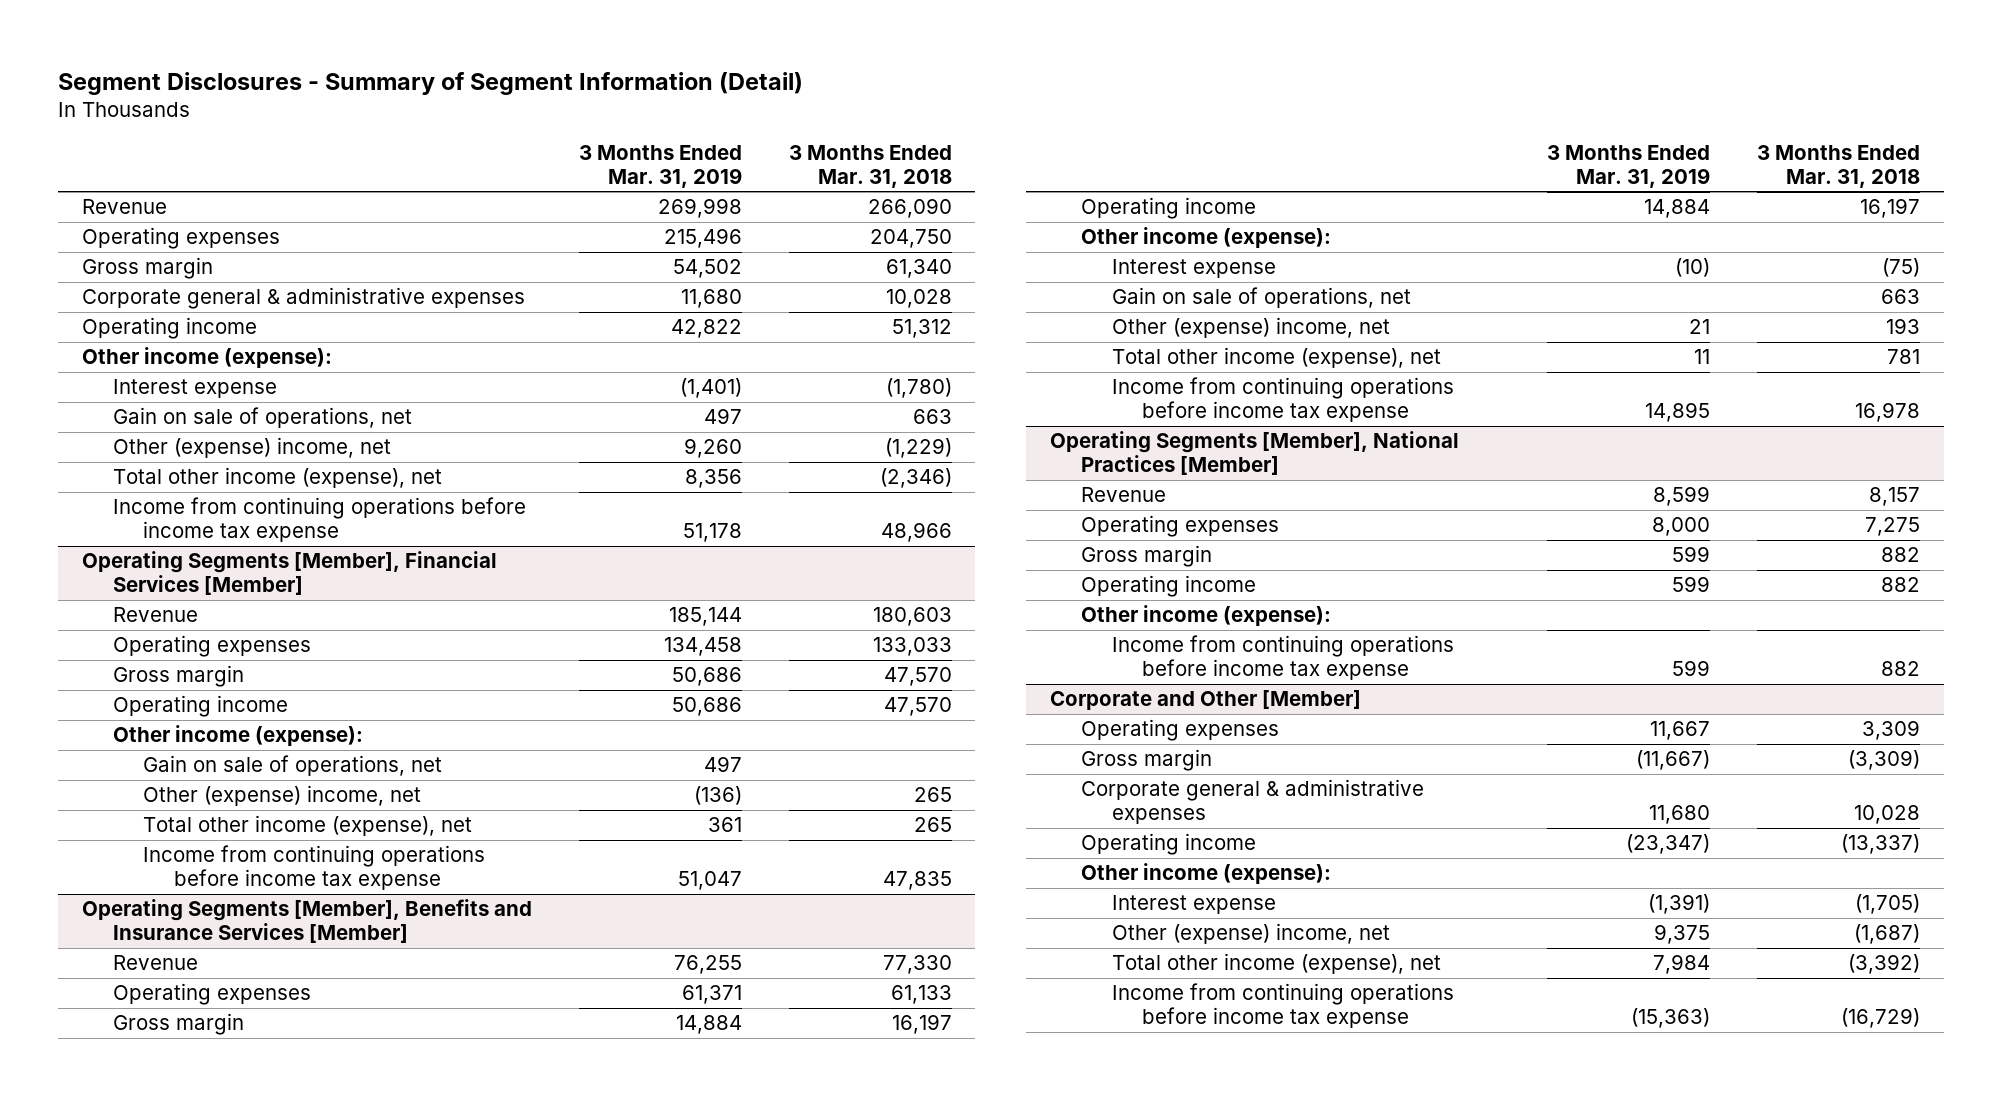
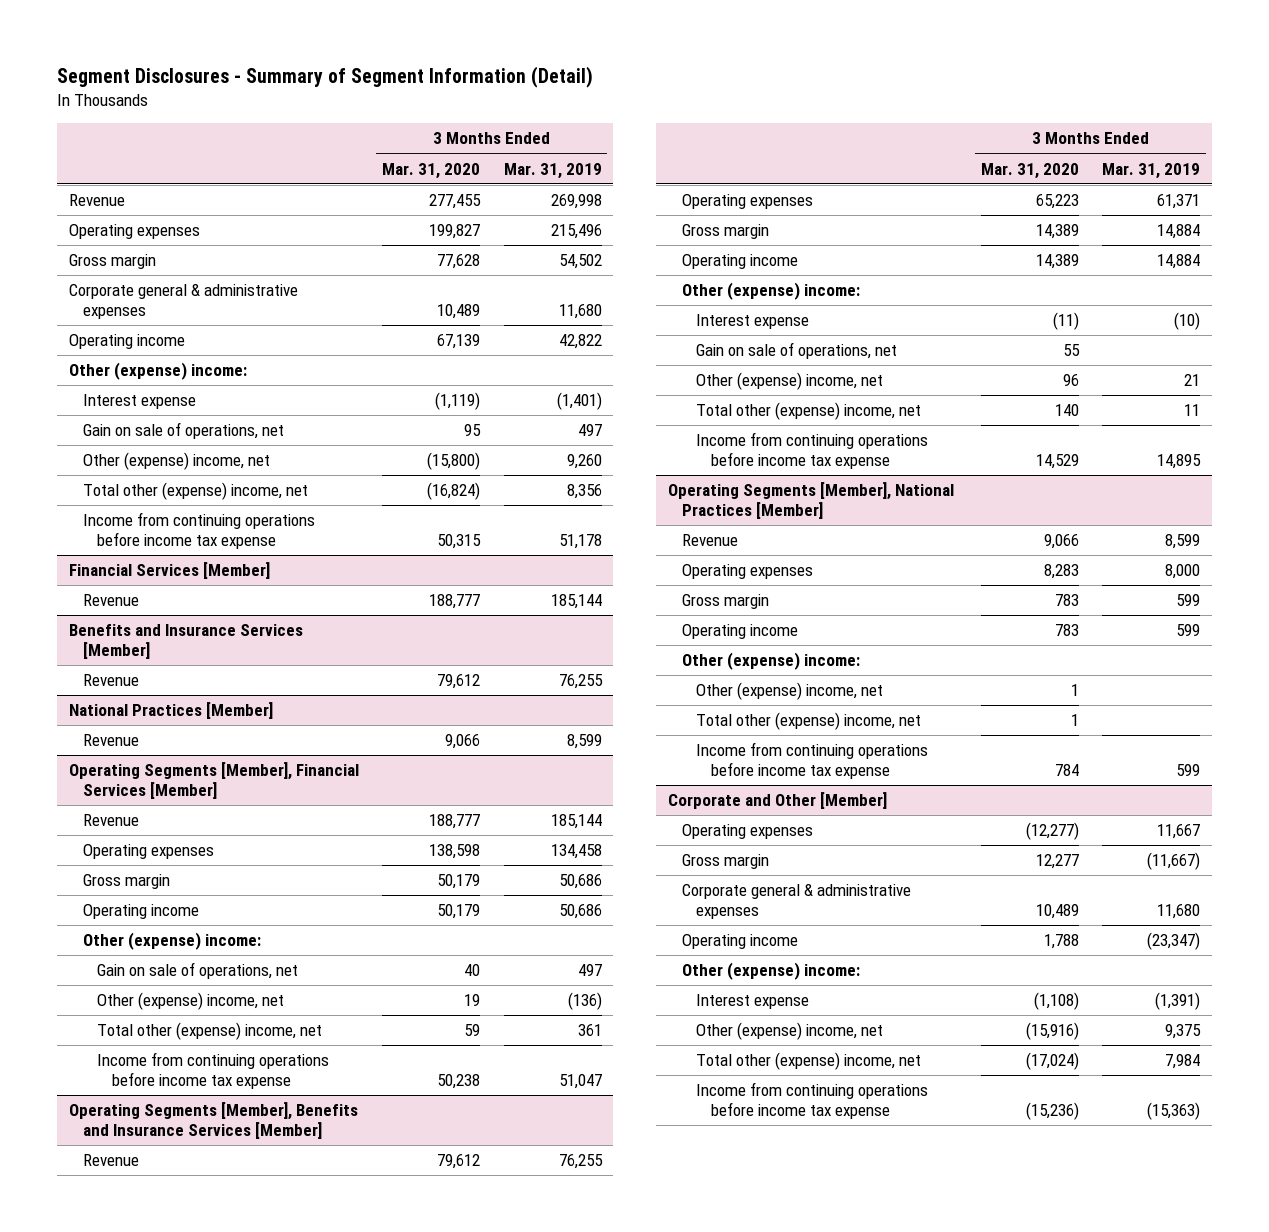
- | 3 Months Ended Mar. 31, 2019 | 3 Months Ended Mar. 31, 2018
+ | 3 Months Ended Mar. 31, 2020 | 3 Months Ended Mar. 31, 2019
- Other income (expense):
+ Other (expense) income:
- Total other income (expense), net | 8,356 | (2,346)
+ Total other (expense) income, net | (16,824) | 8,356
+ Financial Services [Member]
+ Revenue | 188,777 | 185,144
+ Benefits and Insurance Services [Member]
+ Revenue | 79,612 | 76,255
+ National Practices [Member]
+ Revenue | 9,066 | 8,599
@ Operating Segments [Member], Financial Services [Member]
- Other income (expense):
+ Other (expense) income:
- Total other income (expense), net | 361 | 265
+ Total other (expense) income, net | 59 | 361
@ Operating Segments [Member], Benefits and Insurance Services [Member]
- Other income (expense):
+ Other (expense) income:
- Total other income (expense), net | 11 | 781
+ Total other (expense) income, net | 140 | 11
@ Operating Segments [Member], National Practices [Member]
- Other income (expense):
+ Other (expense) income:
+ Other (expense) income, net | 1 |
+ Total other (expense) income, net | 1 |
@ Corporate and Other [Member]
- Other income (expense):
+ Other (expense) income:
- Total other income (expense), net | 7,984 | (3,392)
+ Total other (expense) income, net | (17,024) | 7,984

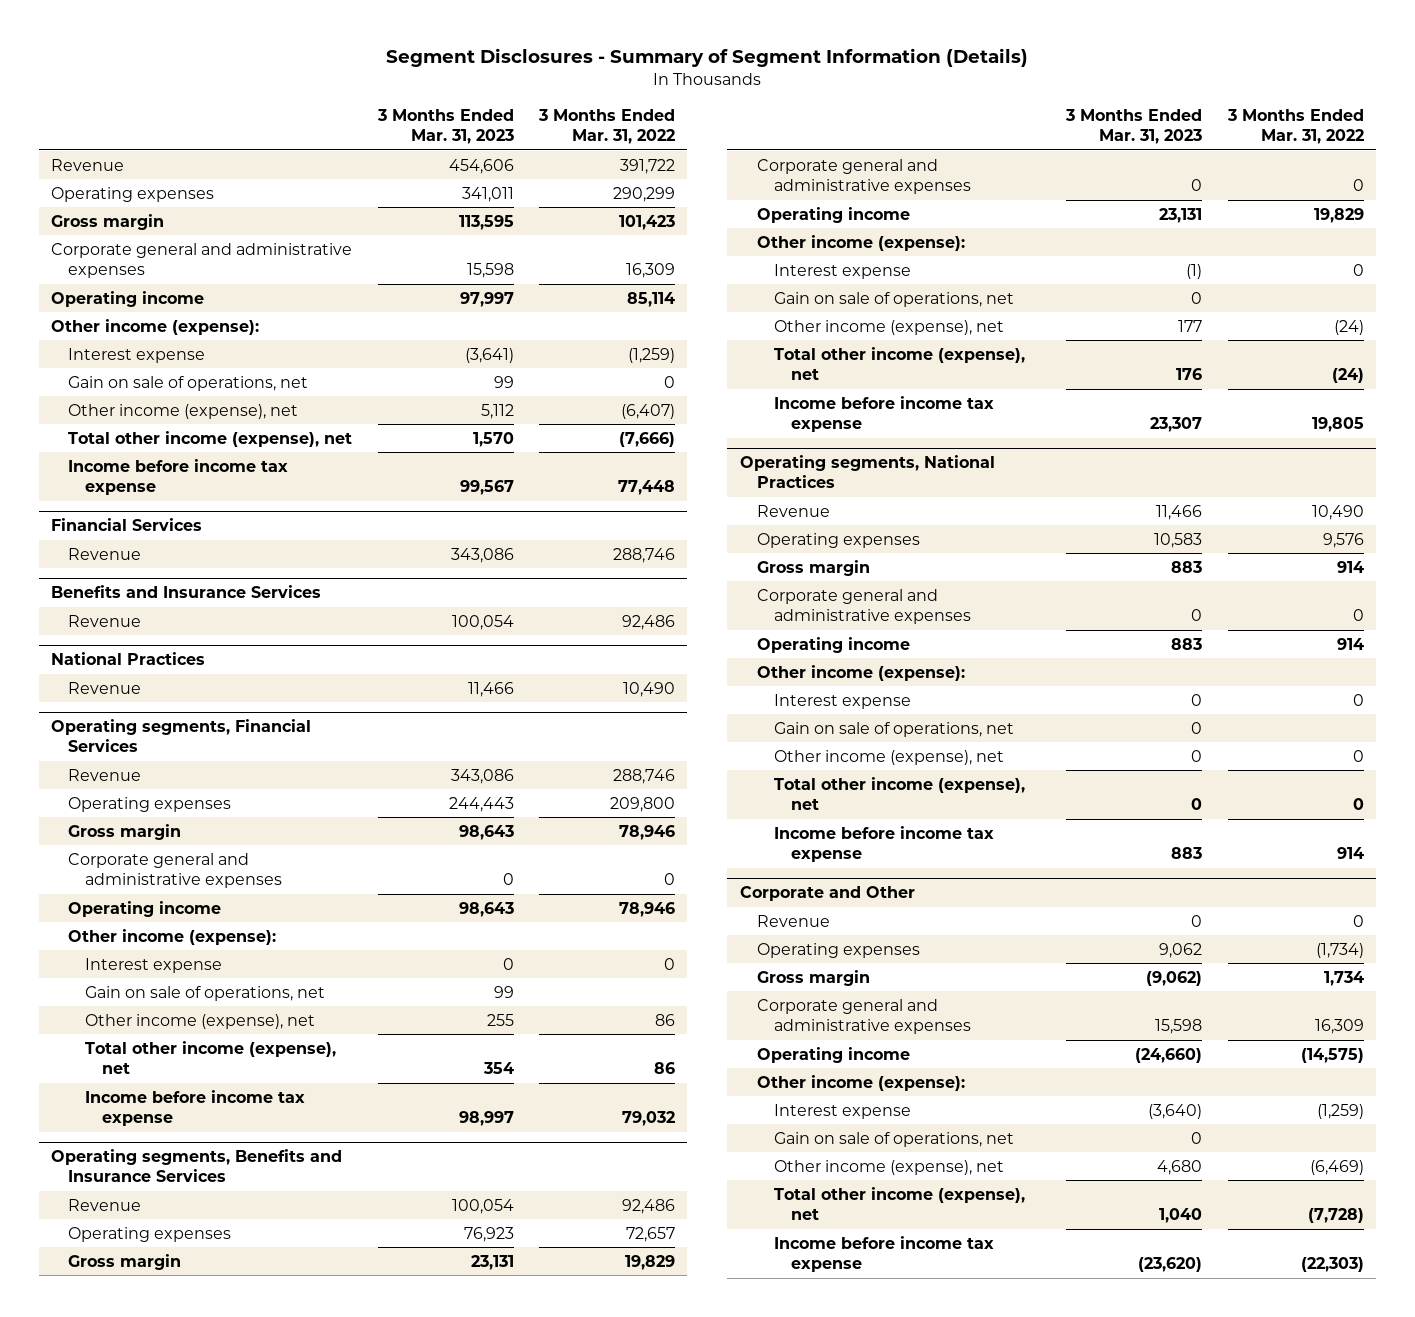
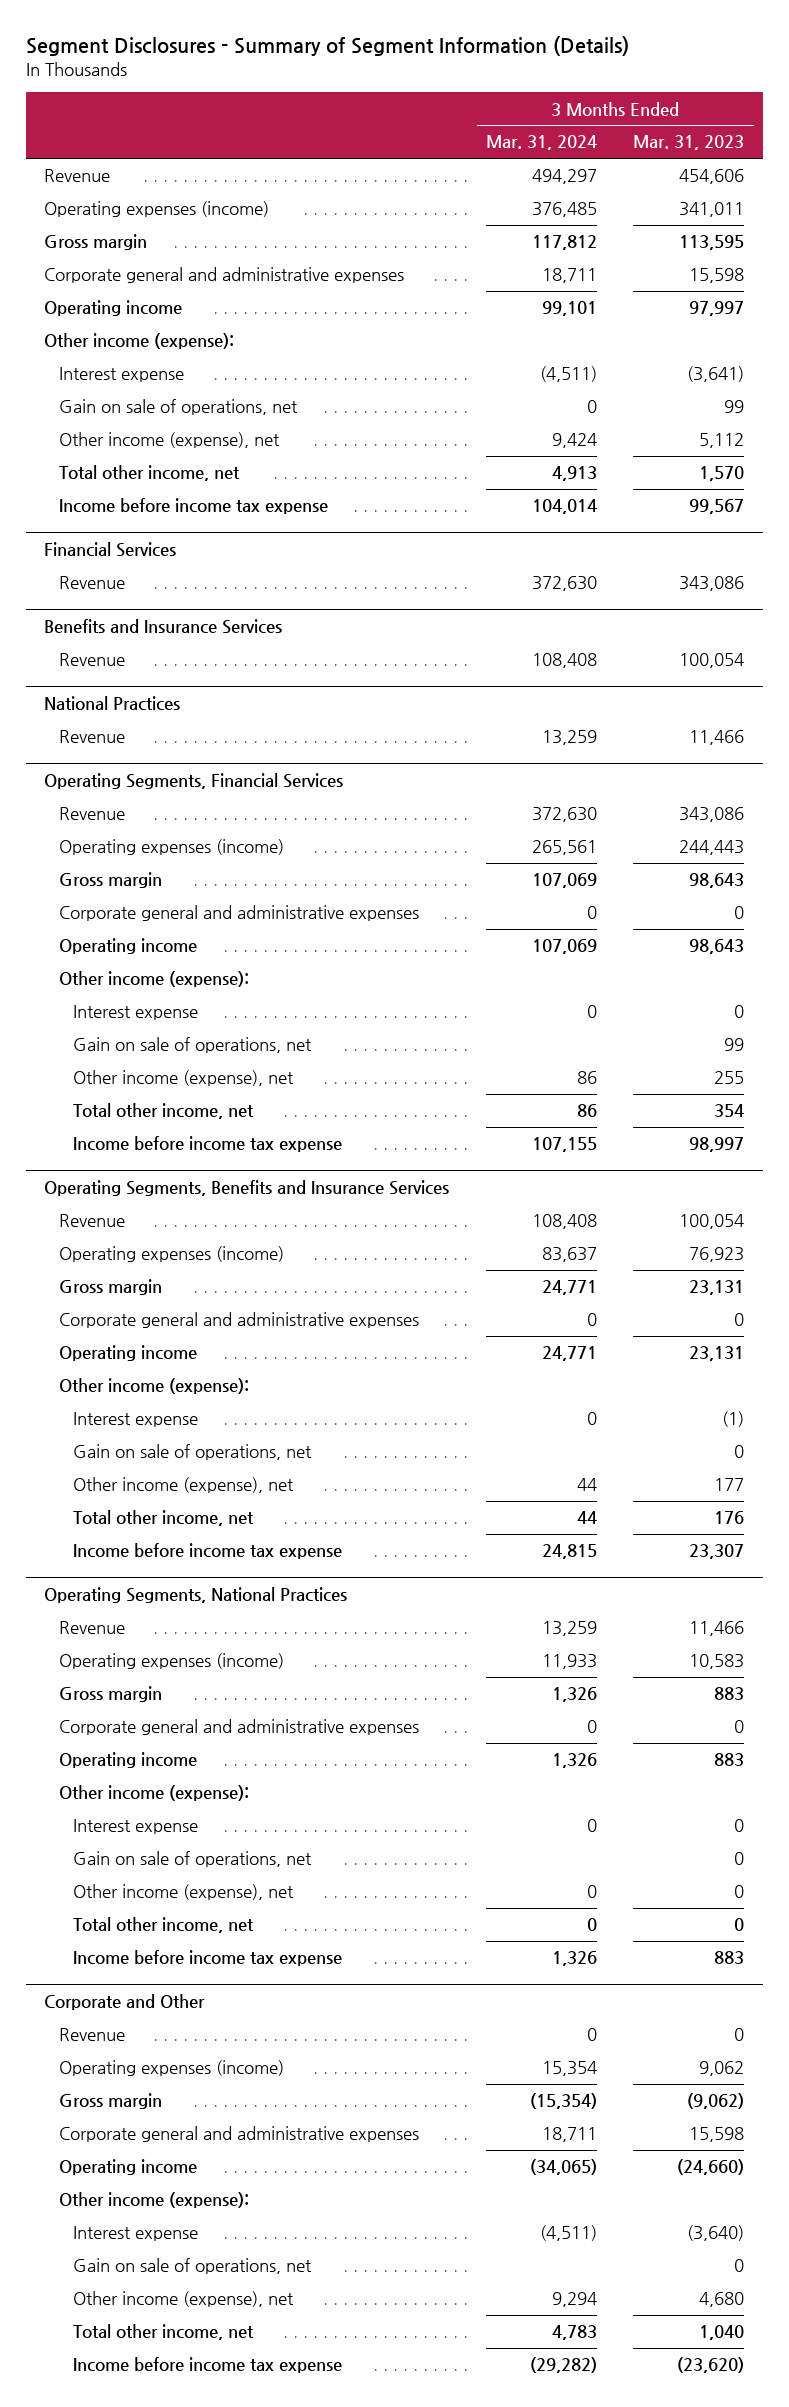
- | 3 Months Ended Mar. 31, 2023 | 3 Months Ended Mar. 31, 2022
+ | 3 Months Ended Mar. 31, 2024 | 3 Months Ended Mar. 31, 2023
- Operating expenses | 341,011 | 290,299
+ Operating expenses (income) | 376,485 | 341,011
- Total other income (expense), net | 1,570 | (7,666)
+ Total other income, net | 4,913 | 1,570
- Operating segments, Financial Services
+ Operating Segments, Financial Services
- Operating expenses | 244,443 | 209,800
+ Operating expenses (income) | 265,561 | 244,443
- Total other income (expense), net | 354 | 86
+ Total other income, net | 86 | 354
- Operating segments, Benefits and Insurance Services
+ Operating Segments, Benefits and Insurance Services
- Operating expenses | 76,923 | 72,657
+ Operating expenses (income) | 83,637 | 76,923
- Total other income (expense), net | 176 | (24)
+ Total other income, net | 44 | 176
- Operating segments, National Practices
+ Operating Segments, National Practices
- Operating expenses | 10,583 | 9,576
+ Operating expenses (income) | 11,933 | 10,583
- Total other income (expense), net | 0 | 0
+ Total other income, net | 0 | 0
@ Corporate and Other
- Operating expenses | 9,062 | (1,734)
+ Operating expenses (income) | 15,354 | 9,062
- Total other income (expense), net | 1,040 | (7,728)
+ Total other income, net | 4,783 | 1,040

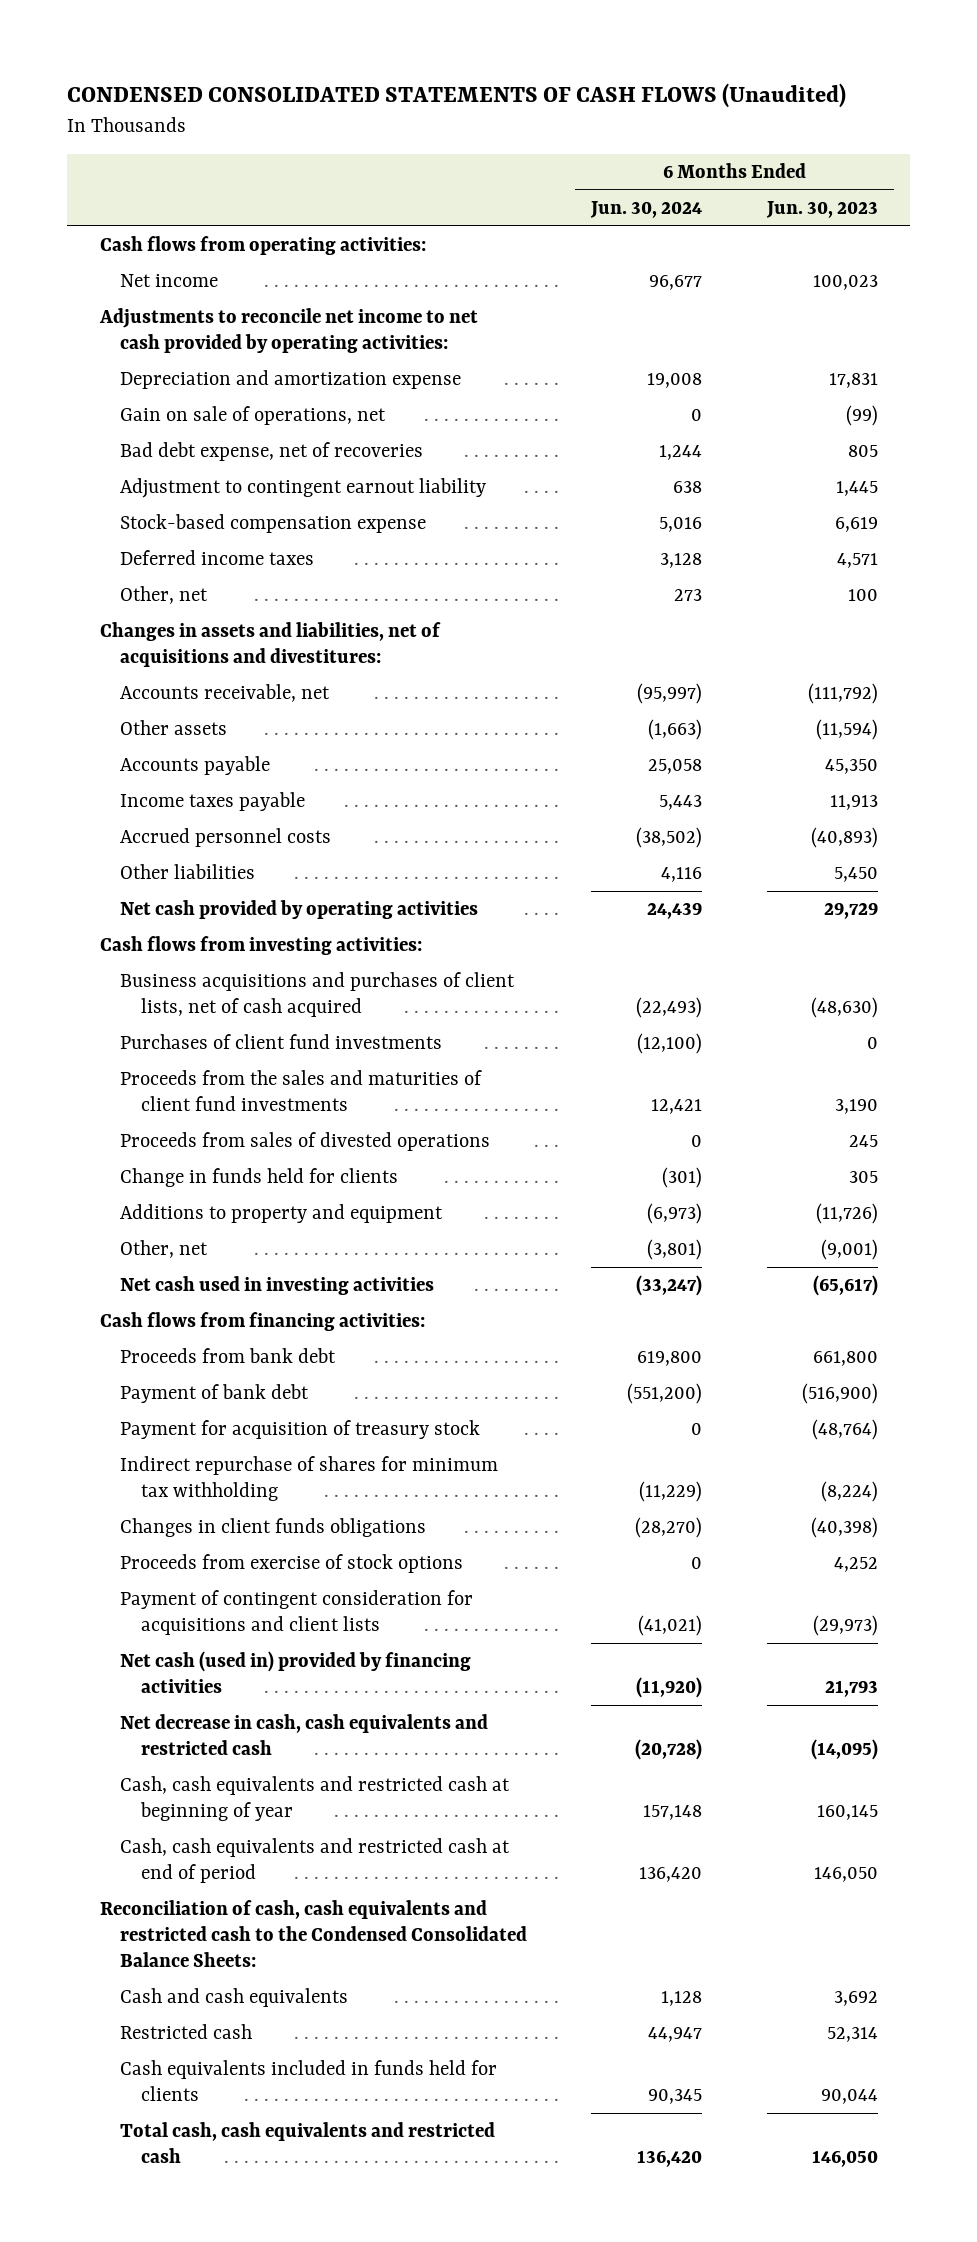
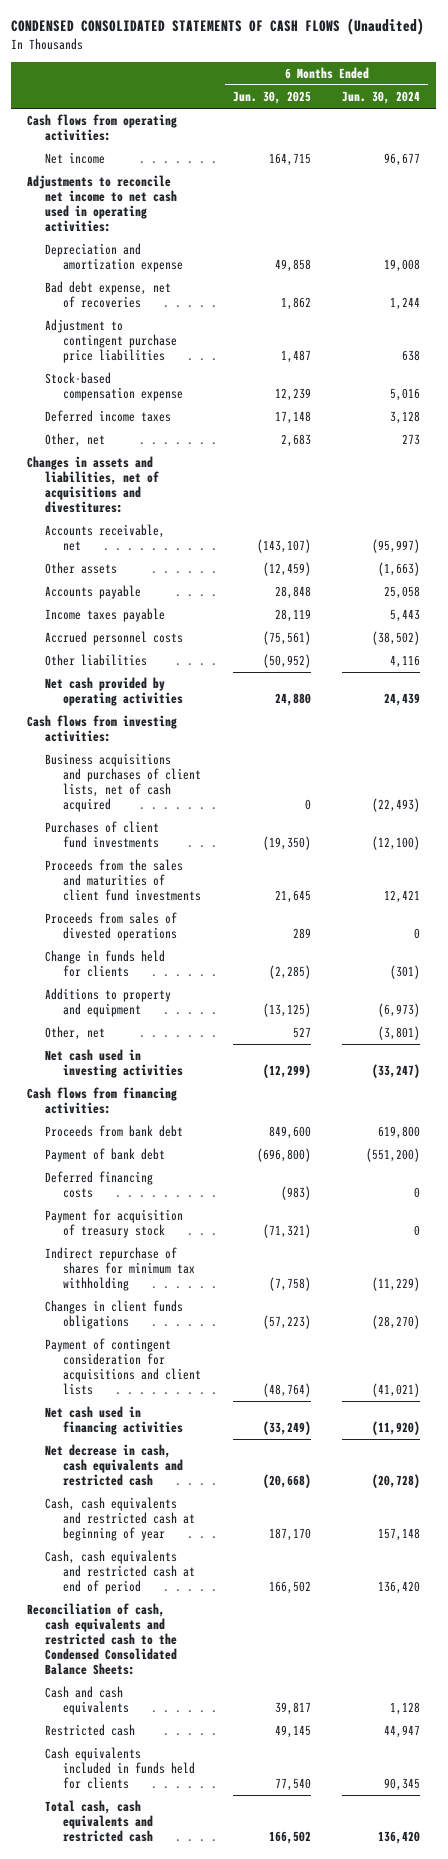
- | 6 Months Ended Jun. 30, 2024 | 6 Months Ended Jun. 30, 2023
+ | 6 Months Ended Jun. 30, 2025 | 6 Months Ended Jun. 30, 2024
- Adjustments to reconcile net income to net cash provided by operating activities:
+ Adjustments to reconcile net income to net cash used in operating activities:
- Gain on sale of operations, net | 0 | (99)
- Adjustment to contingent earnout liability | 638 | 1,445
+ Adjustment to contingent purchase price liabilities | 1,487 | 638
+ Deferred financing costs | (983) | 0
- Proceeds from exercise of stock options | 0 | 4,252
- Net cash (used in) provided by financing activities | (11,920) | 21,793
+ Net cash used in financing activities | (33,249) | (11,920)

